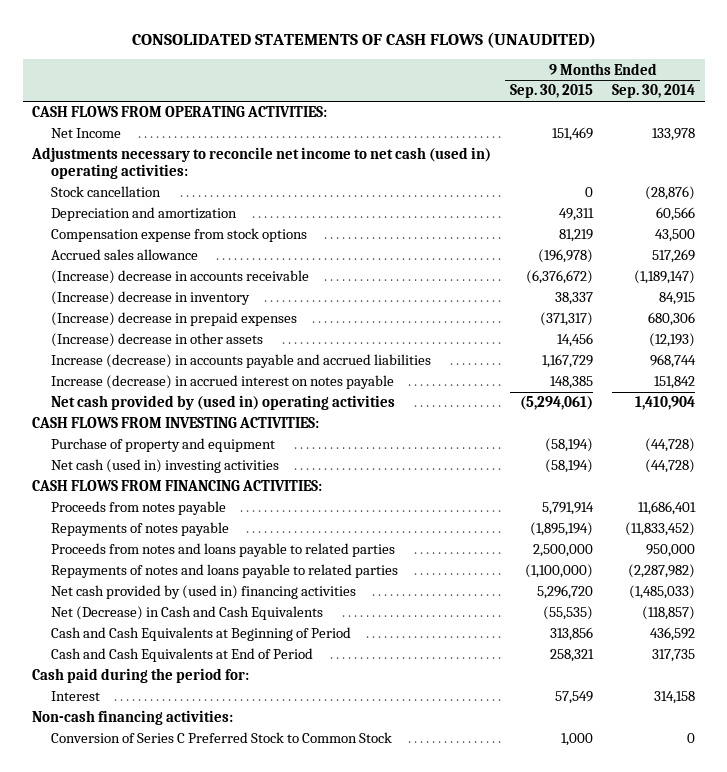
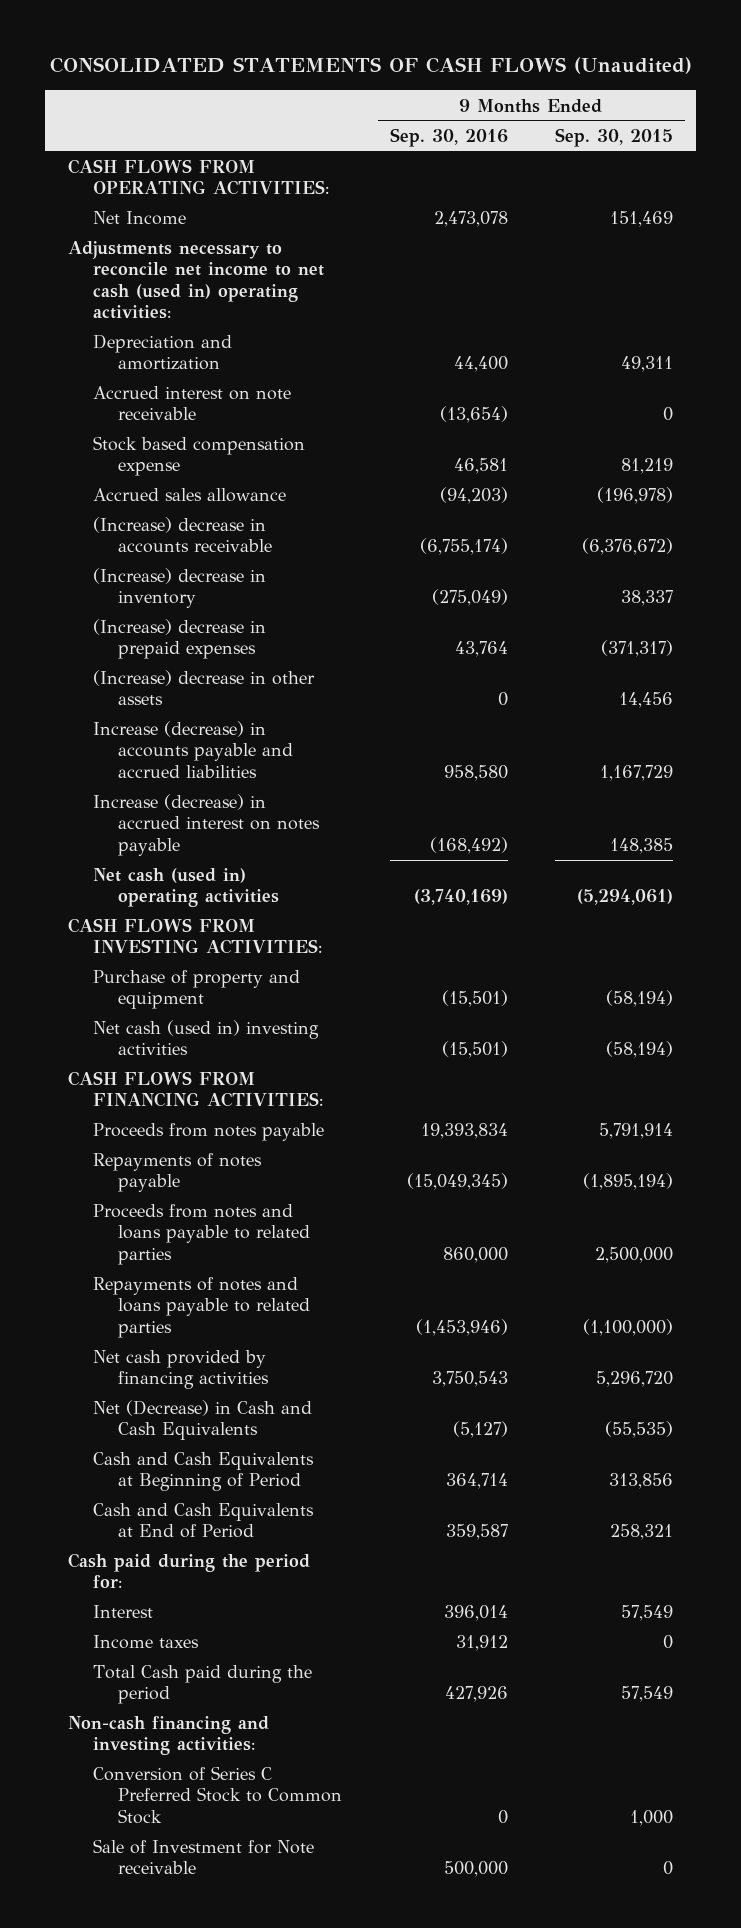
- CONSOLIDATED STATEMENTS OF CASH FLOWS (UNAUDITED)
+ CONSOLIDATED STATEMENTS OF CASH FLOWS (Unaudited)
- | 9 Months Ended Sep. 30, 2015 | 9 Months Ended Sep. 30, 2014
+ | 9 Months Ended Sep. 30, 2016 | 9 Months Ended Sep. 30, 2015
- Stock cancellation | 0 | (28,876)
- Compensation expense from stock options | 81,219 | 43,500
+ Accrued interest on note receivable | (13,654) | 0
+ Stock based compensation expense | 46,581 | 81,219
- Net cash provided by (used in) operating activities | (5,294,061) | 1,410,904
+ Net cash (used in) operating activities | (3,740,169) | (5,294,061)
- Net cash provided by (used in) financing activities | 5,296,720 | (1,485,033)
+ Net cash provided by financing activities | 3,750,543 | 5,296,720
- Non-cash financing activities:
+ Income taxes | 31,912 | 0
+ Total Cash paid during the period | 427,926 | 57,549
+ Non-cash financing and investing activities:
+ Sale of Investment for Note receivable | 500,000 | 0

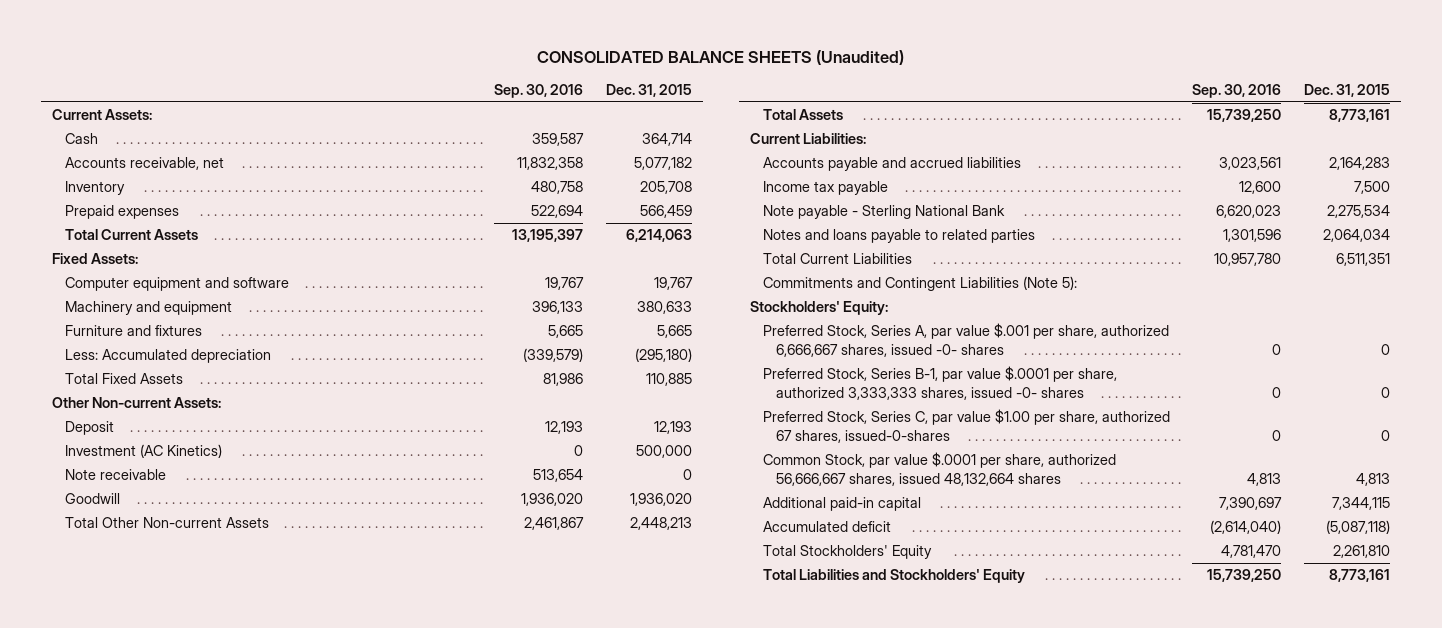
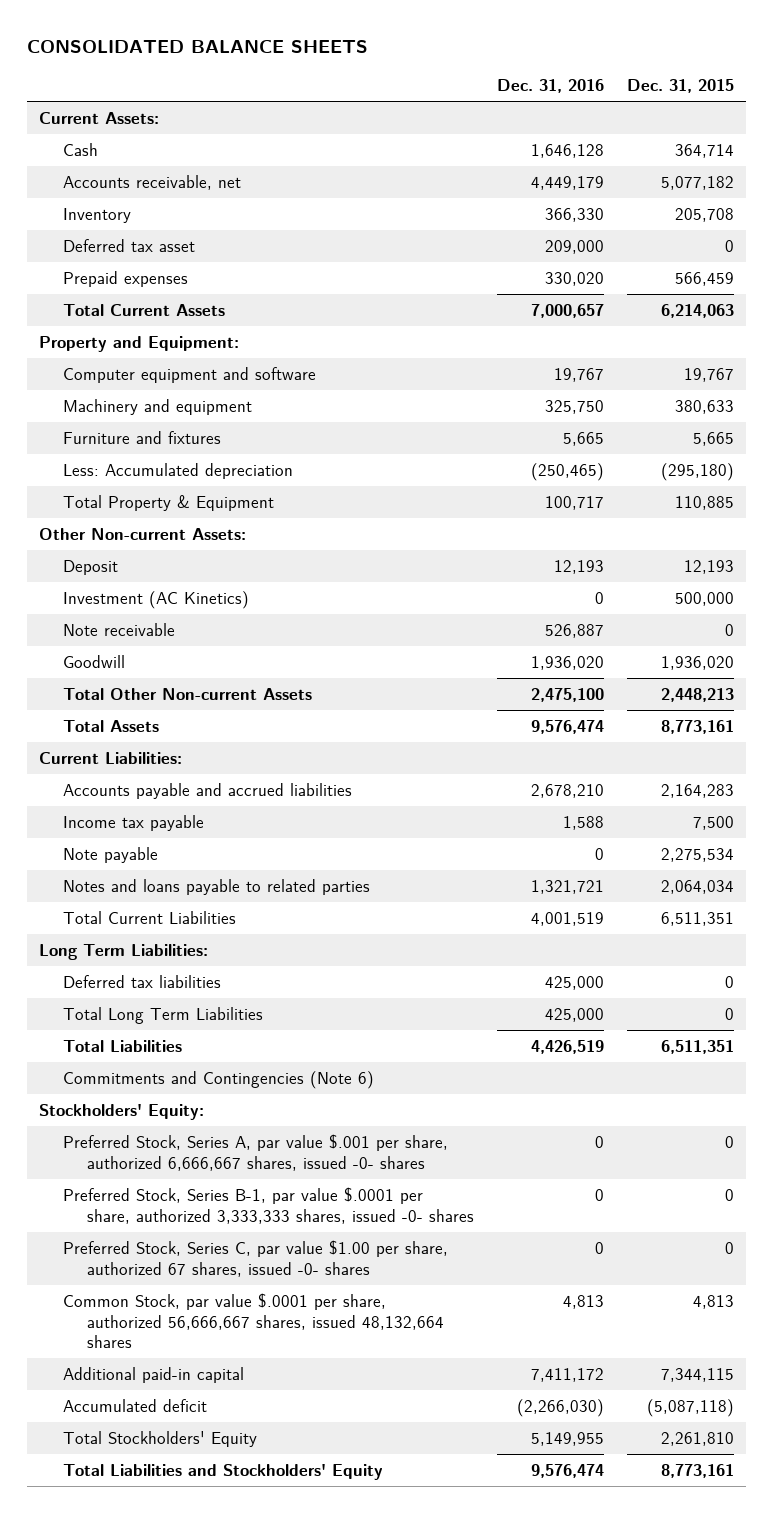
- CONSOLIDATED BALANCE SHEETS (Unaudited)
+ CONSOLIDATED BALANCE SHEETS
- | Sep. 30, 2016 | Dec. 31, 2015
+ | Dec. 31, 2016 | Dec. 31, 2015
+ Deferred tax asset | 209,000 | 0
- Fixed Assets:
+ Property and Equipment:
- Total Fixed Assets | 81,986 | 110,885
+ Total Property & Equipment | 100,717 | 110,885
- Note payable - Sterling National Bank | 6,620,023 | 2,275,534
+ Note payable | 0 | 2,275,534
- Commitments and Contingent Liabilities (Note 5):
+ Long Term Liabilities:
+ Deferred tax liabilities | 425,000 | 0
+ Total Long Term Liabilities | 425,000 | 0
+ Total Liabilities | 4,426,519 | 6,511,351
+ Commitments and Contingencies (Note 6)
- Preferred Stock, Series C, par value $1.00 per share, authorized 67 shares, issued-0-shares | 0 | 0
+ Preferred Stock, Series C, par value $1.00 per share, authorized 67 shares, issued -0- shares | 0 | 0

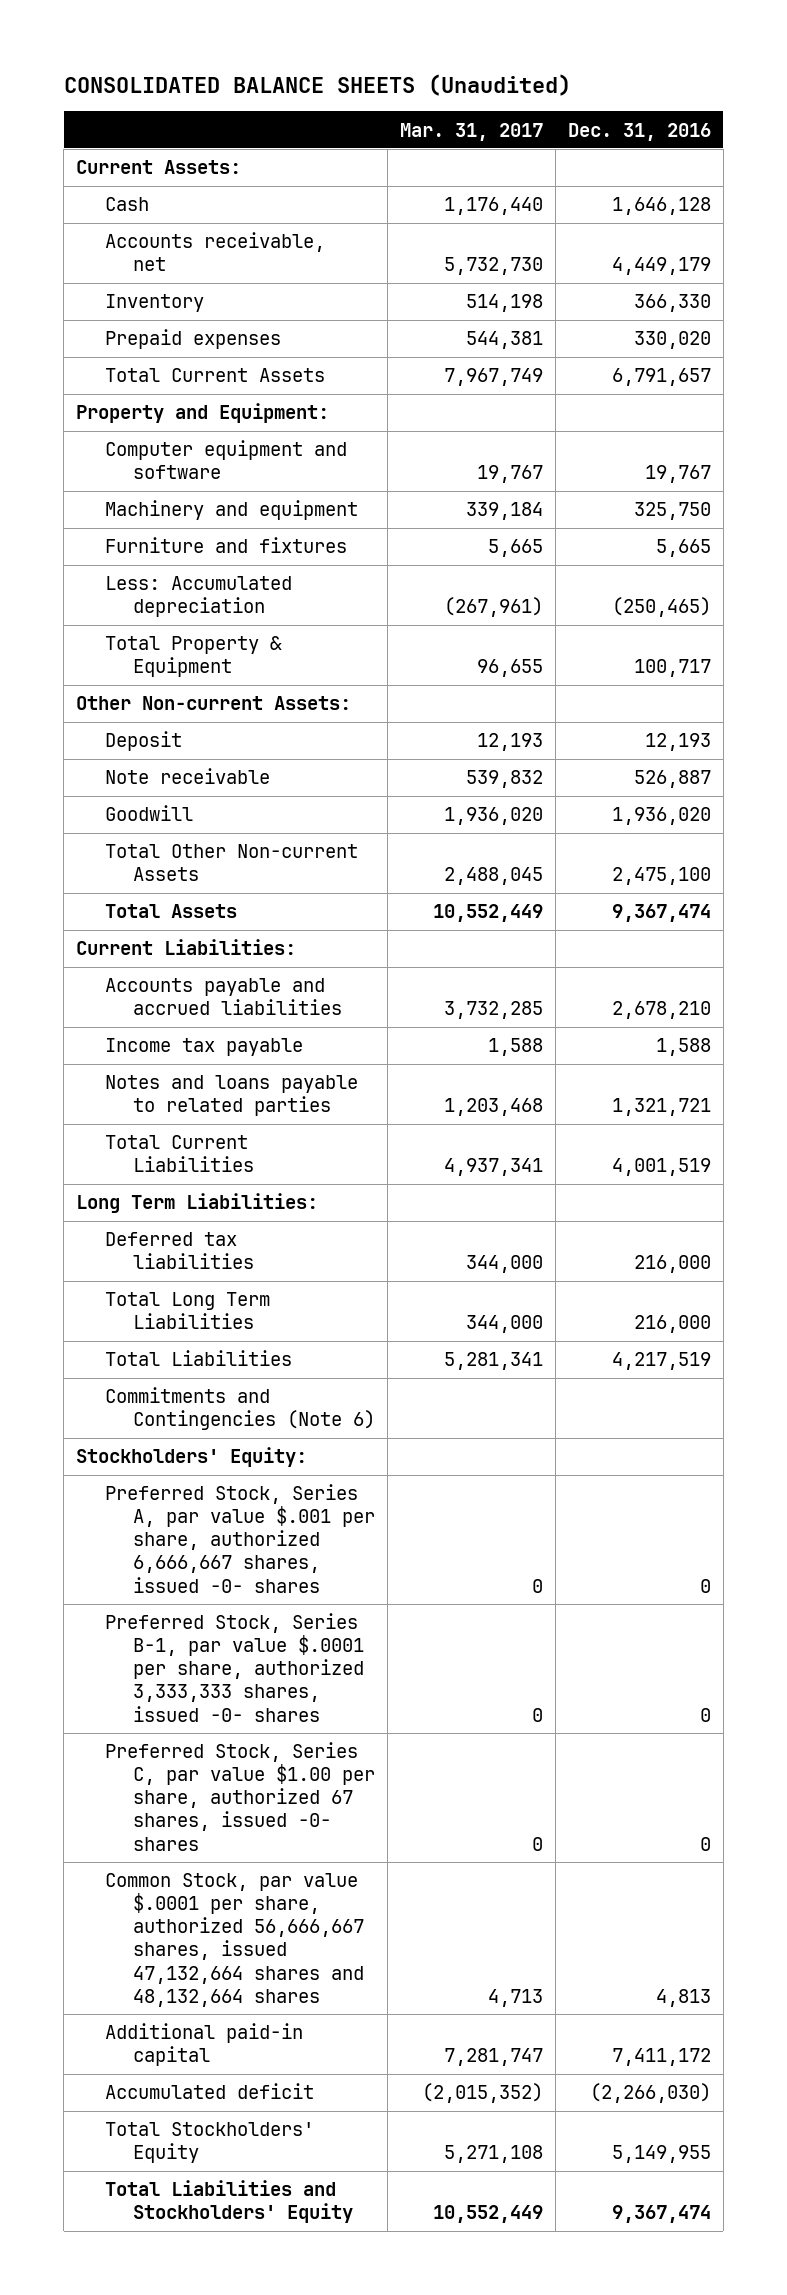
- CONSOLIDATED BALANCE SHEETS
+ CONSOLIDATED BALANCE SHEETS (Unaudited)
- | Dec. 31, 2016 | Dec. 31, 2015
+ | Mar. 31, 2017 | Dec. 31, 2016
- Deferred tax asset | 209,000 | 0
- Total Current Assets | 7,000,657 | 6,214,063
+ Total Current Assets | 7,967,749 | 6,791,657
- Investment (AC Kinetics) | 0 | 500,000
- Total Assets | 9,576,474 | 8,773,161
+ Total Assets | 10,552,449 | 9,367,474
- Note payable | 0 | 2,275,534
- Deferred tax liabilities | 425,000 | 0
- Total Long Term Liabilities | 425,000 | 0
- Total Liabilities | 4,426,519 | 6,511,351
+ Deferred tax liabilities | 344,000 | 216,000
+ Total Long Term Liabilities | 344,000 | 216,000
+ Total Liabilities | 5,281,341 | 4,217,519
- Common Stock, par value $.0001 per share, authorized 56,666,667 shares, issued 48,132,664 shares | 4,813 | 4,813
+ Common Stock, par value $.0001 per share, authorized 56,666,667 shares, issued 47,132,664 shares and 48,132,664 shares | 4,713 | 4,813
- Total Liabilities and Stockholders' Equity | 9,576,474 | 8,773,161
+ Total Liabilities and Stockholders' Equity | 10,552,449 | 9,367,474

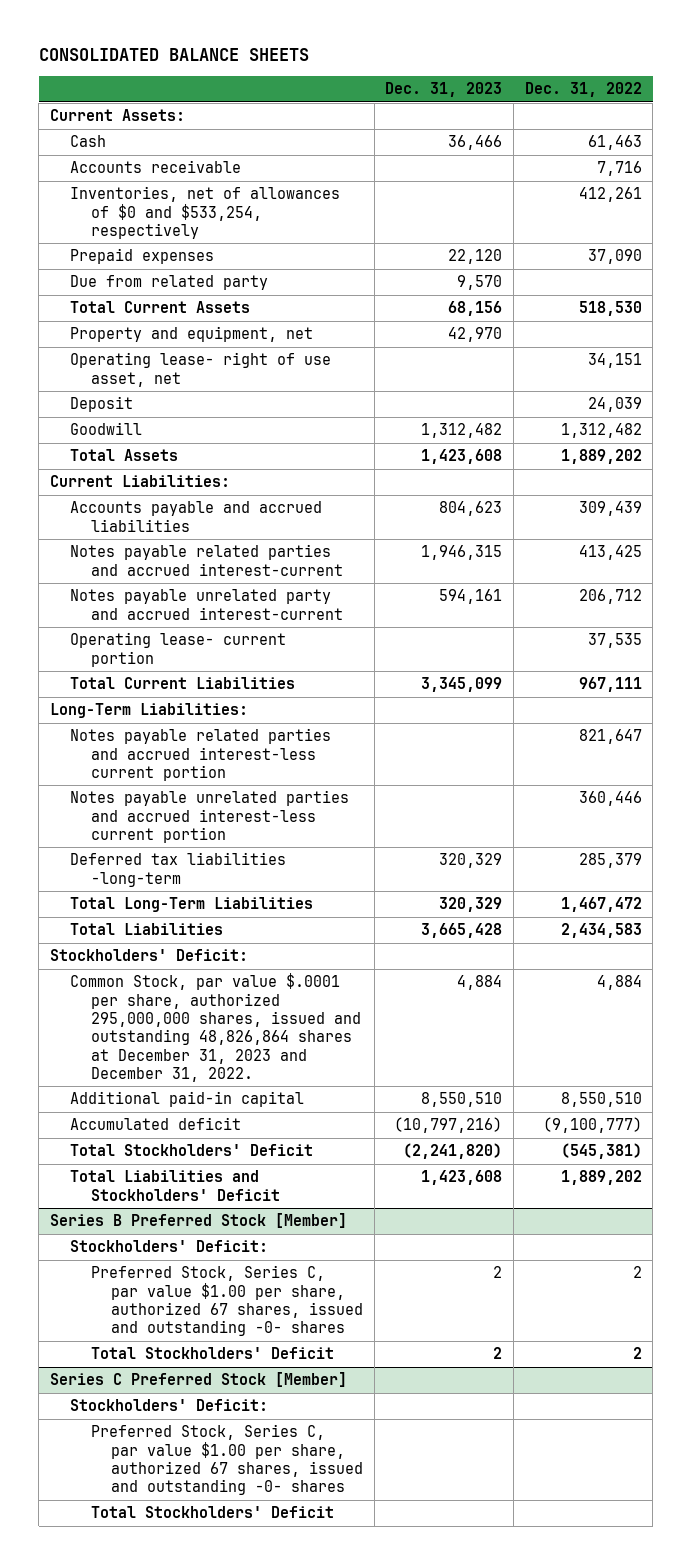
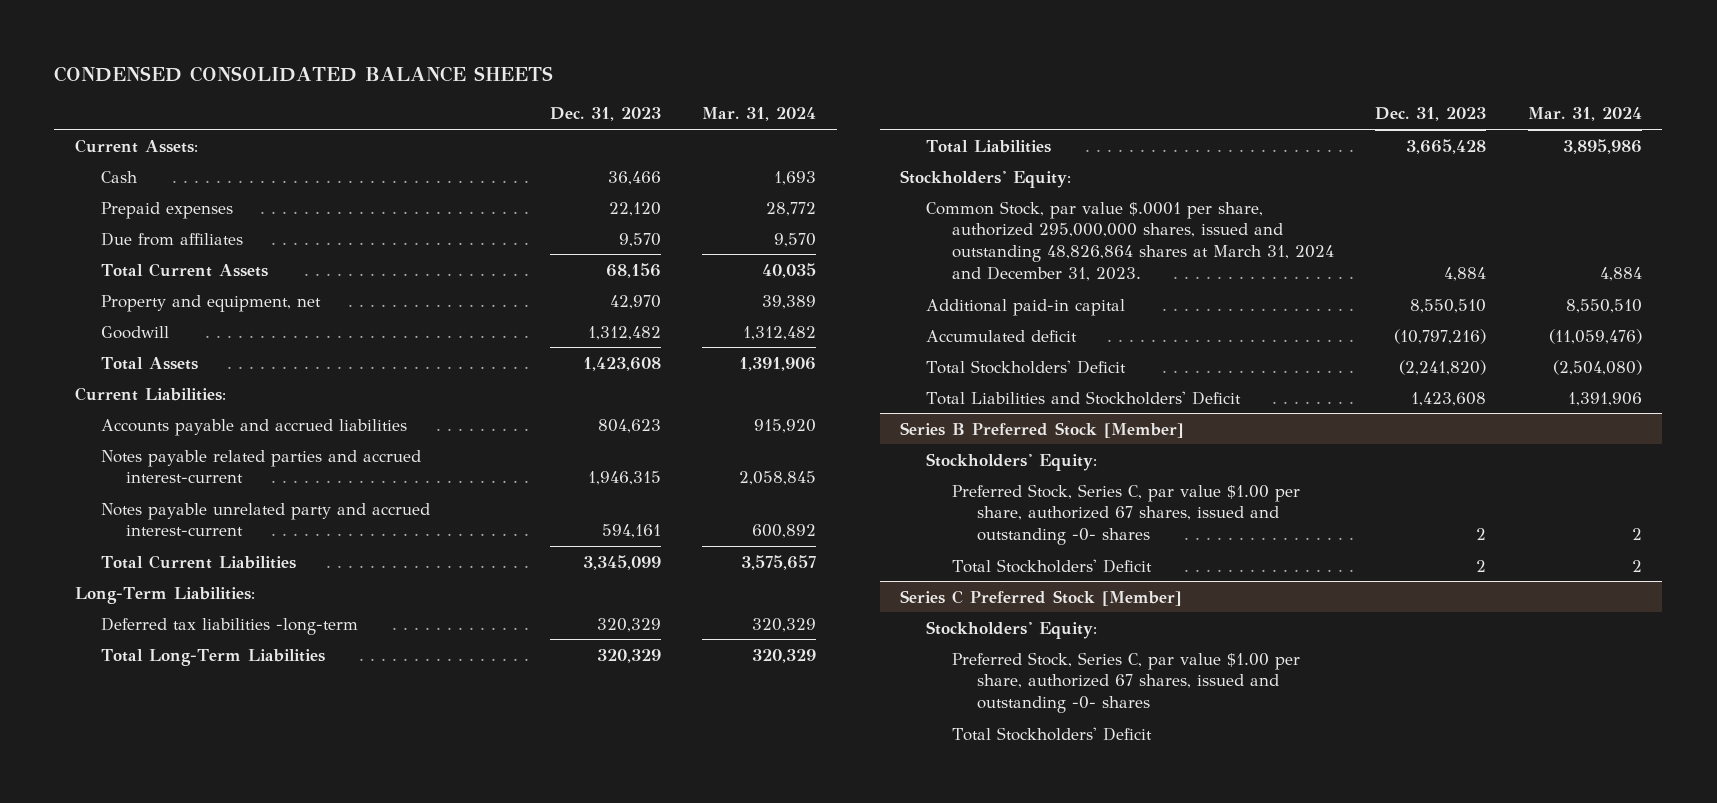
- CONSOLIDATED BALANCE SHEETS
+ CONDENSED CONSOLIDATED BALANCE SHEETS
- | Dec. 31, 2023 | Dec. 31, 2022
+ | Dec. 31, 2023 | Mar. 31, 2024
- Accounts receivable | | 7,716
- Inventories, net of allowances of $0 and $533,254, respectively | | 412,261
- Due from related party | 9,570 |
+ Due from affiliates | 9,570 | 9,570
- Operating lease- right of use asset, net | | 34,151
- Deposit | | 24,039
- Operating lease- current portion | | 37,535
- Notes payable related parties and accrued interest-less current portion | | 821,647
- Notes payable unrelated parties and accrued interest-less current portion | | 360,446
- Stockholders' Deficit:
- Common Stock, par value $.0001 per share, authorized 295,000,000 shares, issued and outstanding 48,826,864 shares at December 31, 2023 and December 31, 2022. | 4,884 | 4,884
+ Stockholders' Equity:
+ Common Stock, par value $.0001 per share, authorized 295,000,000 shares, issued and outstanding 48,826,864 shares at March 31, 2024 and December 31, 2023. | 4,884 | 4,884
@ Series B Preferred Stock [Member]
- Stockholders' Deficit:
+ Stockholders' Equity:
@ Series C Preferred Stock [Member]
- Stockholders' Deficit:
+ Stockholders' Equity:

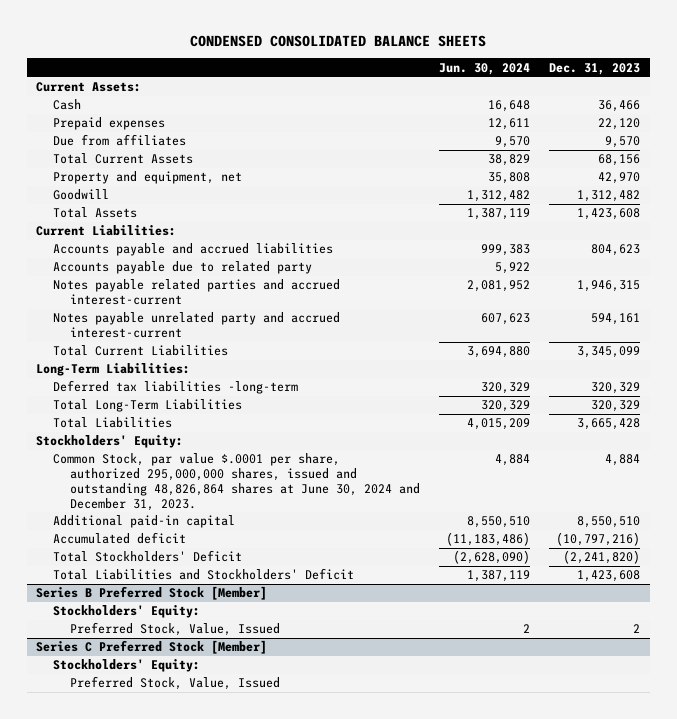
- | Dec. 31, 2023 | Mar. 31, 2024
+ | Jun. 30, 2024 | Dec. 31, 2023
+ Accounts payable due to related party | 5,922 |
- Common Stock, par value $.0001 per share, authorized 295,000,000 shares, issued and outstanding 48,826,864 shares at March 31, 2024 and December 31, 2023. | 4,884 | 4,884
+ Common Stock, par value $.0001 per share, authorized 295,000,000 shares, issued and outstanding 48,826,864 shares at June 30, 2024 and December 31, 2023. | 4,884 | 4,884
@ Series B Preferred Stock [Member]
- Preferred Stock, Series C, par value $1.00 per share, authorized 67 shares, issued and outstanding -0- shares | 2 | 2
- Total Stockholders' Deficit | 2 | 2
+ Preferred Stock, Value, Issued | 2 | 2
@ Series C Preferred Stock [Member]
- Preferred Stock, Series C, par value $1.00 per share, authorized 67 shares, issued and outstanding -0- shares
- Total Stockholders' Deficit
+ Preferred Stock, Value, Issued

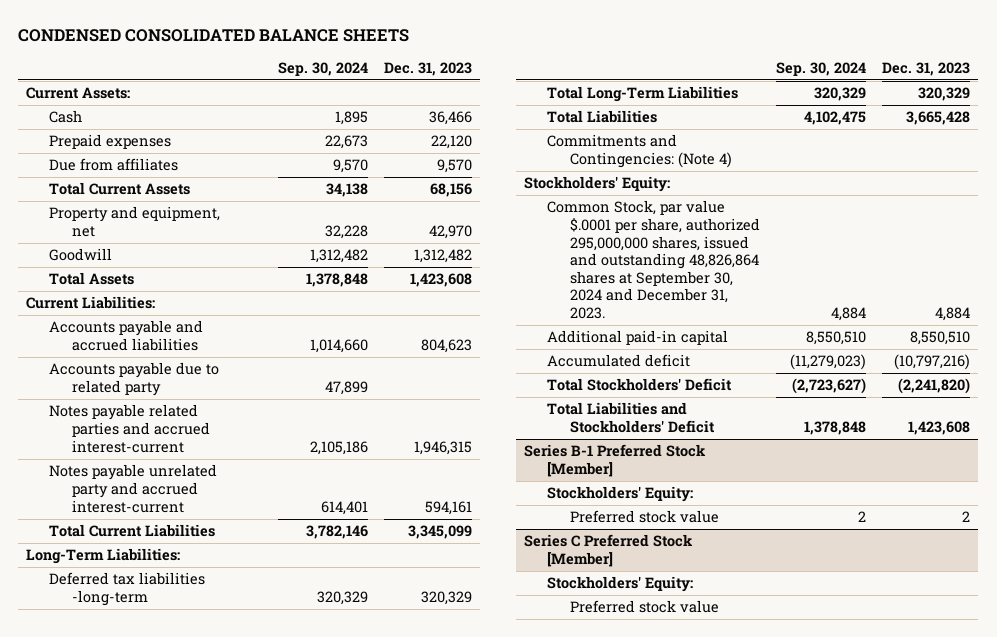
- | Jun. 30, 2024 | Dec. 31, 2023
+ | Sep. 30, 2024 | Dec. 31, 2023
+ Commitments and Contingencies: (Note 4)
- Common Stock, par value $.0001 per share, authorized 295,000,000 shares, issued and outstanding 48,826,864 shares at June 30, 2024 and December 31, 2023. | 4,884 | 4,884
+ Common Stock, par value $.0001 per share, authorized 295,000,000 shares, issued and outstanding 48,826,864 shares at September 30, 2024 and December 31, 2023. | 4,884 | 4,884
- Series B Preferred Stock [Member]
+ Series B-1 Preferred Stock [Member]
- Preferred Stock, Value, Issued | 2 | 2
+ Preferred stock value | 2 | 2
@ Series C Preferred Stock [Member]
- Preferred Stock, Value, Issued
+ Preferred stock value

